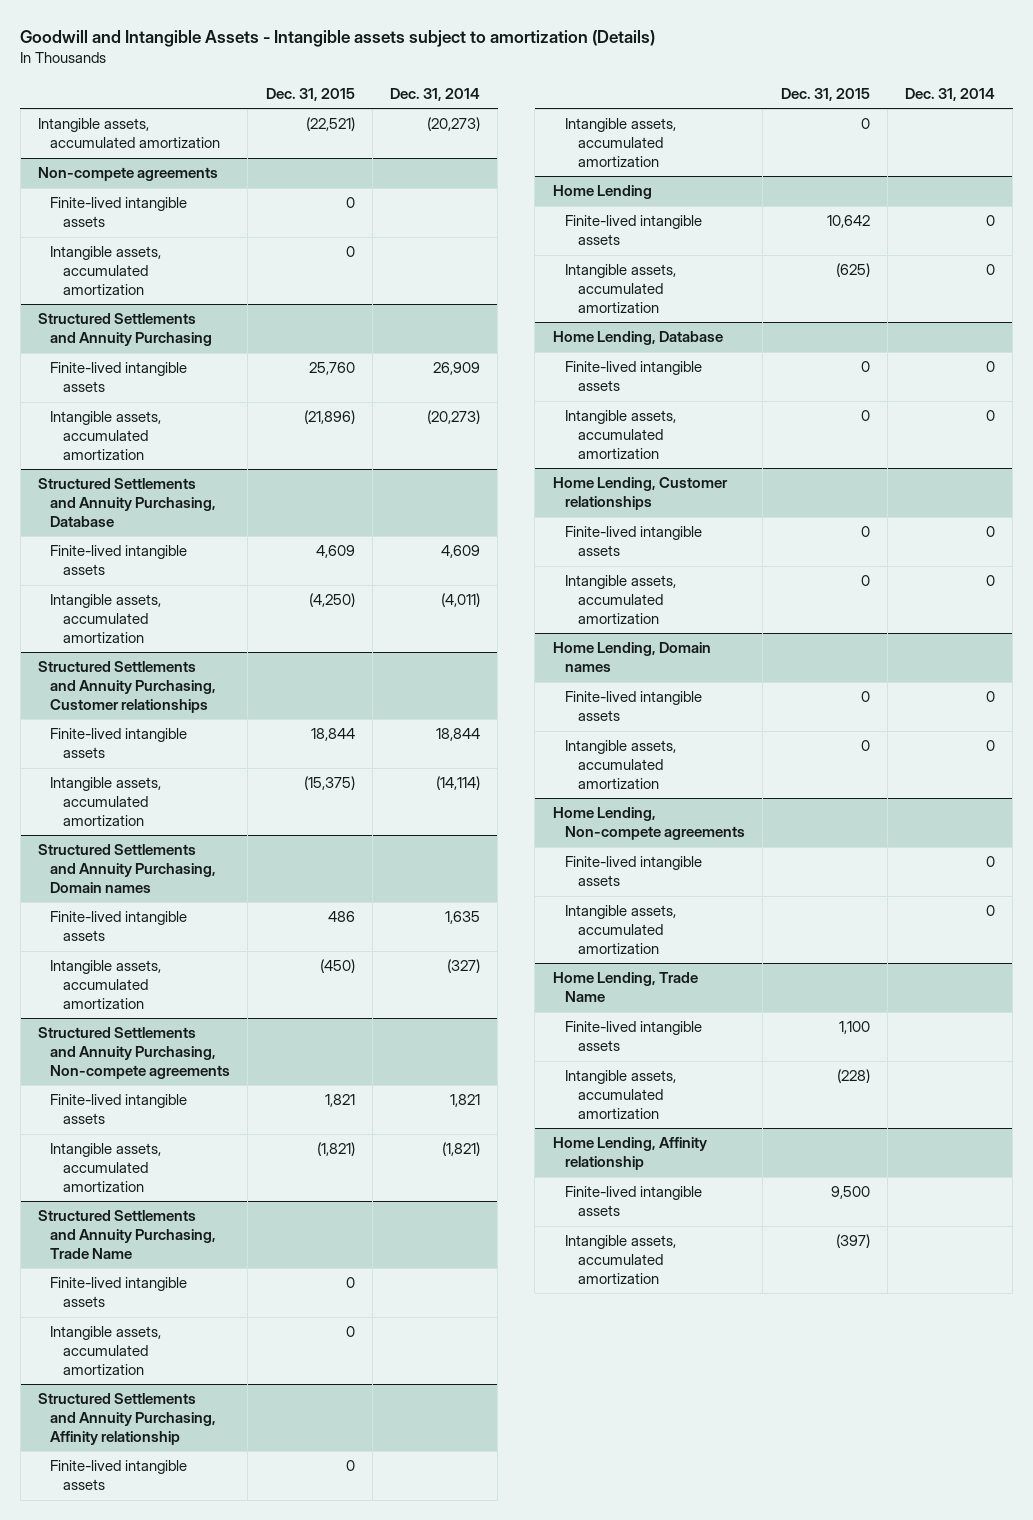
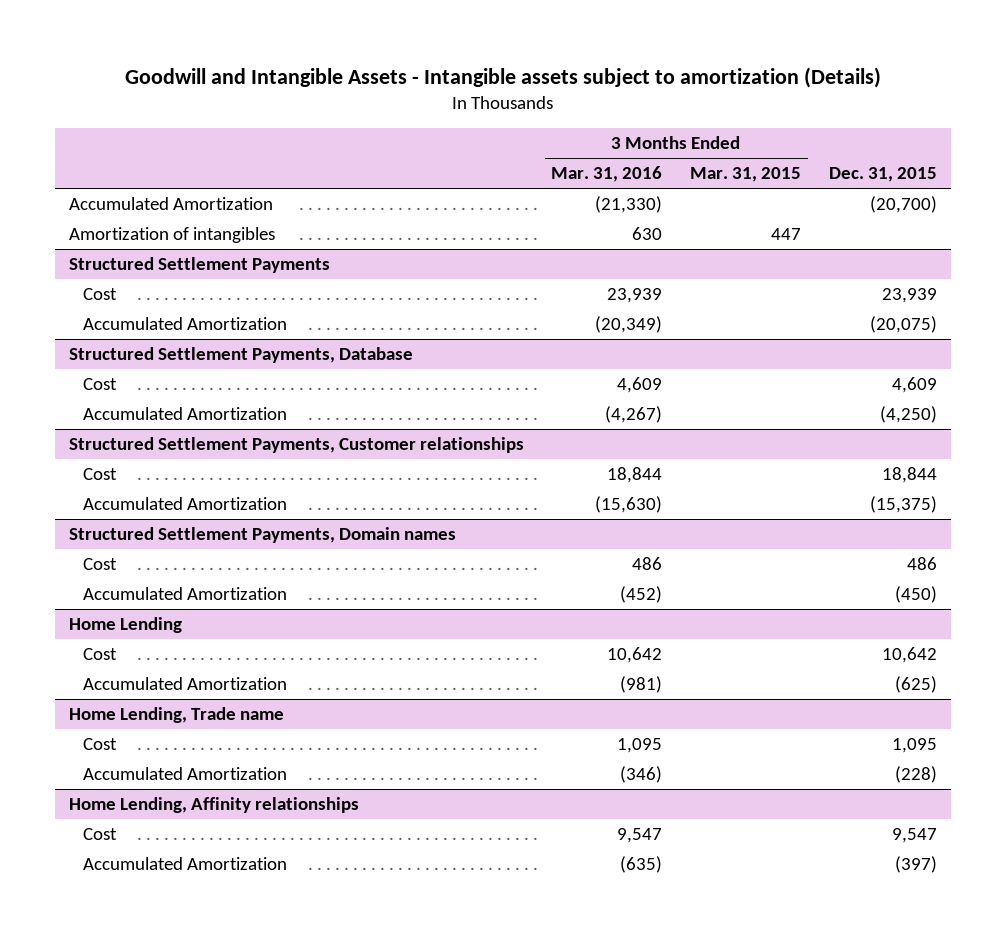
- | Dec. 31, 2015 | Dec. 31, 2014
+ | 3 Months Ended Mar. 31, 2016 | 3 Months Ended Mar. 31, 2015 | Dec. 31, 2015
- Intangible assets, accumulated amortization | (22,521) | (20,273)
- Non-compete agreements
- Finite-lived intangible assets | 0 |
- Intangible assets, accumulated amortization | 0 |
- Structured Settlements and Annuity Purchasing
- Finite-lived intangible assets | 25,760 | 26,909
- Intangible assets, accumulated amortization | (21,896) | (20,273)
- Structured Settlements and Annuity Purchasing, Database
- Finite-lived intangible assets | 4,609 | 4,609
- Intangible assets, accumulated amortization | (4,250) | (4,011)
- Structured Settlements and Annuity Purchasing, Customer relationships
- Finite-lived intangible assets | 18,844 | 18,844
- Intangible assets, accumulated amortization | (15,375) | (14,114)
- Structured Settlements and Annuity Purchasing, Domain names
- Finite-lived intangible assets | 486 | 1,635
- Intangible assets, accumulated amortization | (450) | (327)
- Structured Settlements and Annuity Purchasing, Non-compete agreements
- Finite-lived intangible assets | 1,821 | 1,821
- Intangible assets, accumulated amortization | (1,821) | (1,821)
- Structured Settlements and Annuity Purchasing, Trade Name
- Finite-lived intangible assets | 0 |
- Intangible assets, accumulated amortization | 0 |
- Structured Settlements and Annuity Purchasing, Affinity relationship
- Finite-lived intangible assets | 0 |
- Intangible assets, accumulated amortization | 0 |
+ Accumulated Amortization | (21,330) | | (20,700)
+ Amortization of intangibles | 630 | 447 |
+ Structured Settlement Payments
+ Cost | 23,939 | | 23,939
+ Accumulated Amortization | (20,349) | | (20,075)
+ Structured Settlement Payments, Database
+ Cost | 4,609 | | 4,609
+ Accumulated Amortization | (4,267) | | (4,250)
+ Structured Settlement Payments, Customer relationships
+ Cost | 18,844 | | 18,844
+ Accumulated Amortization | (15,630) | | (15,375)
+ Structured Settlement Payments, Domain names
+ Cost | 486 | | 486
+ Accumulated Amortization | (452) | | (450)
@ Home Lending
- Finite-lived intangible assets | 10,642 | 0
- Intangible assets, accumulated amortization | (625) | 0
- Home Lending, Database
- Finite-lived intangible assets | 0 | 0
- Intangible assets, accumulated amortization | 0 | 0
- Home Lending, Customer relationships
- Finite-lived intangible assets | 0 | 0
- Intangible assets, accumulated amortization | 0 | 0
- Home Lending, Domain names
- Finite-lived intangible assets | 0 | 0
- Intangible assets, accumulated amortization | 0 | 0
- Home Lending, Non-compete agreements
- Finite-lived intangible assets | | 0
- Intangible assets, accumulated amortization | | 0
- Home Lending, Trade Name
- Finite-lived intangible assets | 1,100 |
- Intangible assets, accumulated amortization | (228) |
- Home Lending, Affinity relationship
- Finite-lived intangible assets | 9,500 |
- Intangible assets, accumulated amortization | (397) |
@ Home Lending
+ Cost | 10,642 | | 10,642
+ Accumulated Amortization | (981) | | (625)
+ Home Lending, Trade name
+ Cost | 1,095 | | 1,095
+ Accumulated Amortization | (346) | | (228)
+ Home Lending, Affinity relationships
+ Cost | 9,547 | | 9,547
+ Accumulated Amortization | (635) | | (397)

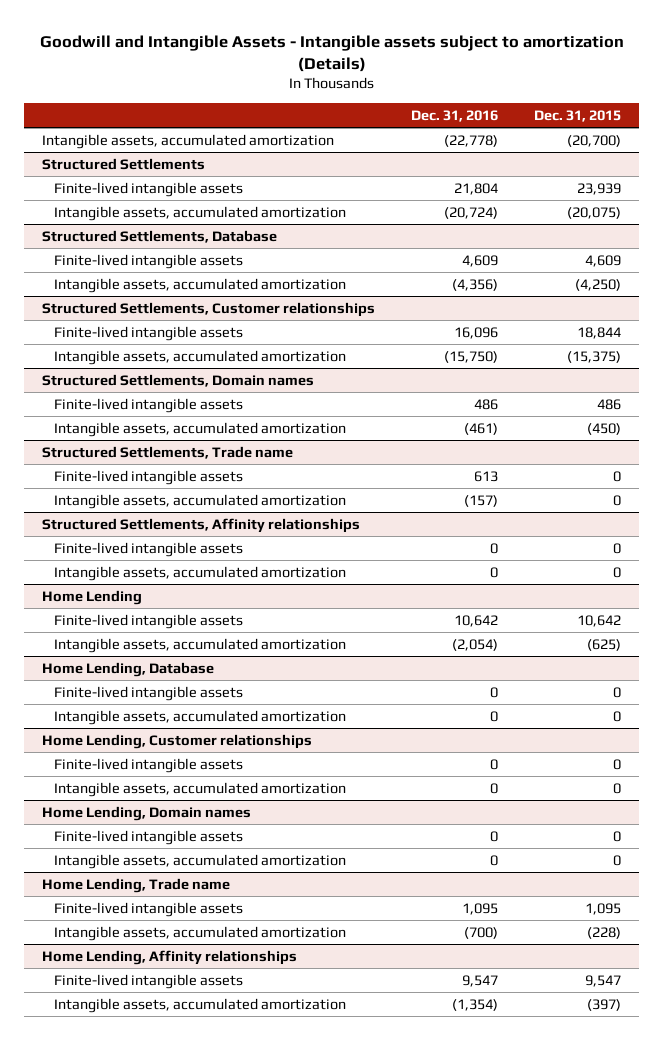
- | 3 Months Ended Mar. 31, 2016 | 3 Months Ended Mar. 31, 2015 | Dec. 31, 2015
+ | Dec. 31, 2016 | Dec. 31, 2015
- Accumulated Amortization | (21,330) | | (20,700)
- Amortization of intangibles | 630 | 447 |
- Structured Settlement Payments
- Cost | 23,939 | | 23,939
- Accumulated Amortization | (20,349) | | (20,075)
- Structured Settlement Payments, Database
- Cost | 4,609 | | 4,609
- Accumulated Amortization | (4,267) | | (4,250)
- Structured Settlement Payments, Customer relationships
- Cost | 18,844 | | 18,844
- Accumulated Amortization | (15,630) | | (15,375)
- Structured Settlement Payments, Domain names
- Cost | 486 | | 486
- Accumulated Amortization | (452) | | (450)
+ Intangible assets, accumulated amortization | (22,778) | (20,700)
+ Structured Settlements
+ Finite-lived intangible assets | 21,804 | 23,939
+ Intangible assets, accumulated amortization | (20,724) | (20,075)
+ Structured Settlements, Database
+ Finite-lived intangible assets | 4,609 | 4,609
+ Intangible assets, accumulated amortization | (4,356) | (4,250)
+ Structured Settlements, Customer relationships
+ Finite-lived intangible assets | 16,096 | 18,844
+ Intangible assets, accumulated amortization | (15,750) | (15,375)
+ Structured Settlements, Domain names
+ Finite-lived intangible assets | 486 | 486
+ Intangible assets, accumulated amortization | (461) | (450)
+ Structured Settlements, Trade name
+ Finite-lived intangible assets | 613 | 0
+ Intangible assets, accumulated amortization | (157) | 0
+ Structured Settlements, Affinity relationships
+ Finite-lived intangible assets | 0 | 0
+ Intangible assets, accumulated amortization | 0 | 0
@ Home Lending
- Cost | 10,642 | | 10,642
- Accumulated Amortization | (981) | | (625)
+ Finite-lived intangible assets | 10,642 | 10,642
+ Intangible assets, accumulated amortization | (2,054) | (625)
+ Home Lending, Database
+ Finite-lived intangible assets | 0 | 0
+ Intangible assets, accumulated amortization | 0 | 0
+ Home Lending, Customer relationships
+ Finite-lived intangible assets | 0 | 0
+ Intangible assets, accumulated amortization | 0 | 0
+ Home Lending, Domain names
+ Finite-lived intangible assets | 0 | 0
+ Intangible assets, accumulated amortization | 0 | 0
@ Home Lending, Trade name
- Cost | 1,095 | | 1,095
- Accumulated Amortization | (346) | | (228)
+ Finite-lived intangible assets | 1,095 | 1,095
+ Intangible assets, accumulated amortization | (700) | (228)
@ Home Lending, Affinity relationships
- Cost | 9,547 | | 9,547
- Accumulated Amortization | (635) | | (397)
+ Finite-lived intangible assets | 9,547 | 9,547
+ Intangible assets, accumulated amortization | (1,354) | (397)

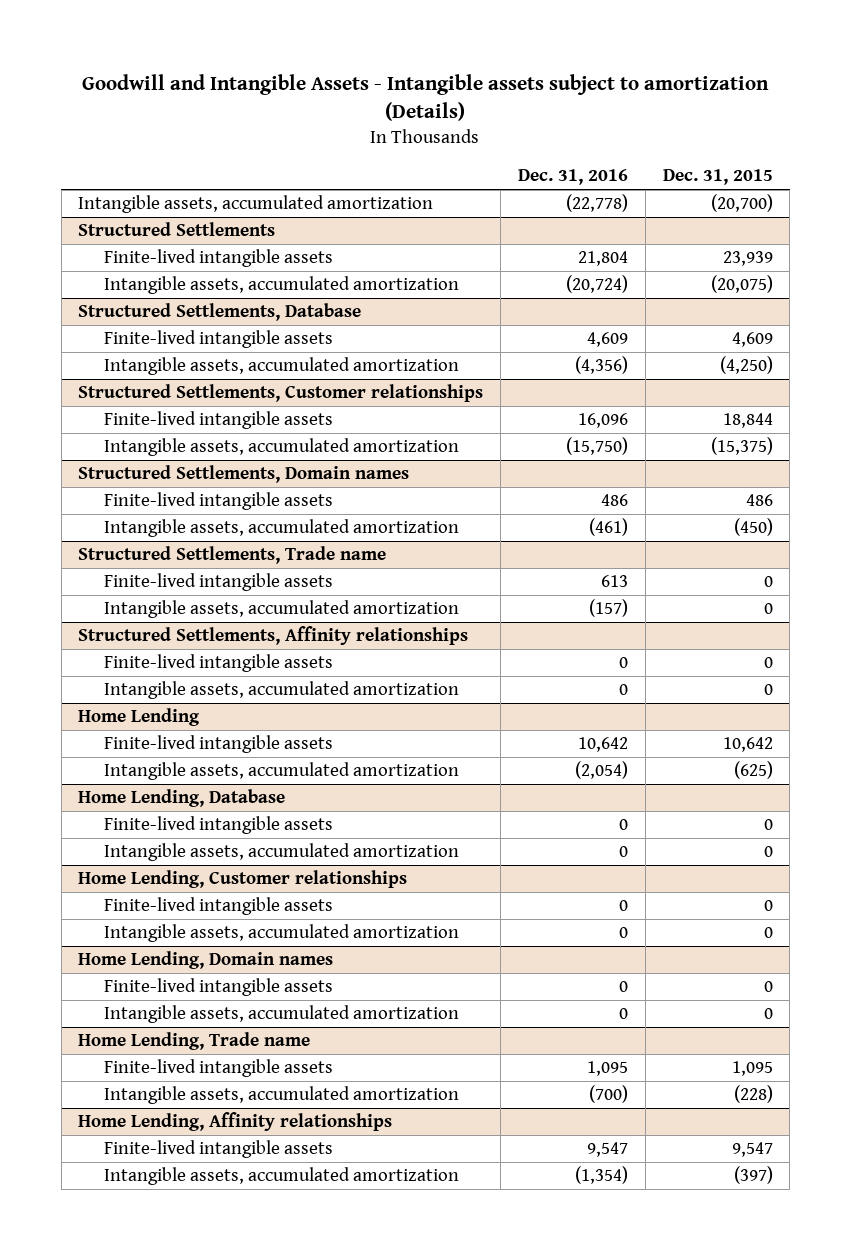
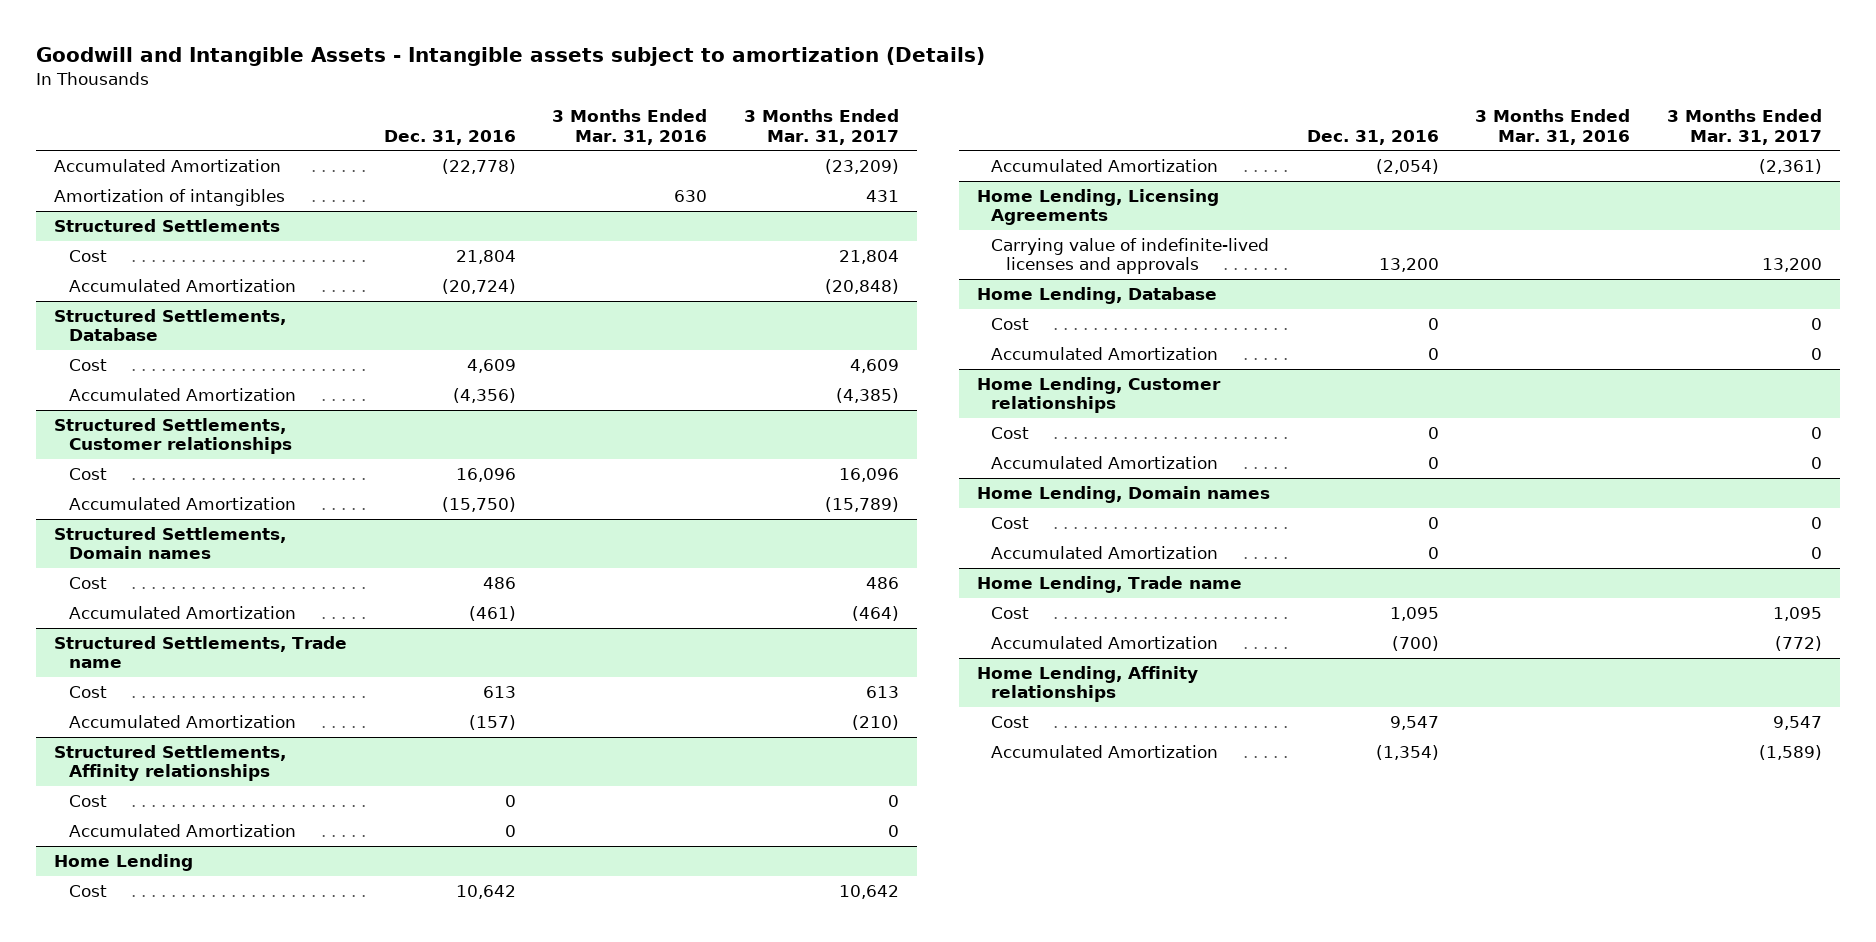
- | Dec. 31, 2016 | Dec. 31, 2015
+ | Dec. 31, 2016 | 3 Months Ended Mar. 31, 2016 | 3 Months Ended Mar. 31, 2017
- Intangible assets, accumulated amortization | (22,778) | (20,700)
+ Accumulated Amortization | (22,778) | | (23,209)
+ Amortization of intangibles | | 630 | 431
@ Structured Settlements
- Finite-lived intangible assets | 21,804 | 23,939
- Intangible assets, accumulated amortization | (20,724) | (20,075)
+ Cost | 21,804 | | 21,804
+ Accumulated Amortization | (20,724) | | (20,848)
@ Structured Settlements, Database
- Finite-lived intangible assets | 4,609 | 4,609
- Intangible assets, accumulated amortization | (4,356) | (4,250)
+ Cost | 4,609 | | 4,609
+ Accumulated Amortization | (4,356) | | (4,385)
@ Structured Settlements, Customer relationships
- Finite-lived intangible assets | 16,096 | 18,844
- Intangible assets, accumulated amortization | (15,750) | (15,375)
+ Cost | 16,096 | | 16,096
+ Accumulated Amortization | (15,750) | | (15,789)
@ Structured Settlements, Domain names
- Finite-lived intangible assets | 486 | 486
- Intangible assets, accumulated amortization | (461) | (450)
+ Cost | 486 | | 486
+ Accumulated Amortization | (461) | | (464)
@ Structured Settlements, Trade name
- Finite-lived intangible assets | 613 | 0
- Intangible assets, accumulated amortization | (157) | 0
+ Cost | 613 | | 613
+ Accumulated Amortization | (157) | | (210)
@ Structured Settlements, Affinity relationships
- Finite-lived intangible assets | 0 | 0
- Intangible assets, accumulated amortization | 0 | 0
+ Cost | 0 | | 0
+ Accumulated Amortization | 0 | | 0
@ Home Lending
- Finite-lived intangible assets | 10,642 | 10,642
- Intangible assets, accumulated amortization | (2,054) | (625)
+ Cost | 10,642 | | 10,642
+ Accumulated Amortization | (2,054) | | (2,361)
+ Home Lending, Licensing Agreements
+ Carrying value of indefinite-lived licenses and approvals | 13,200 | | 13,200
@ Home Lending, Database
- Finite-lived intangible assets | 0 | 0
- Intangible assets, accumulated amortization | 0 | 0
+ Cost | 0 | | 0
+ Accumulated Amortization | 0 | | 0
@ Home Lending, Customer relationships
- Finite-lived intangible assets | 0 | 0
- Intangible assets, accumulated amortization | 0 | 0
+ Cost | 0 | | 0
+ Accumulated Amortization | 0 | | 0
@ Home Lending, Domain names
- Finite-lived intangible assets | 0 | 0
- Intangible assets, accumulated amortization | 0 | 0
+ Cost | 0 | | 0
+ Accumulated Amortization | 0 | | 0
@ Home Lending, Trade name
- Finite-lived intangible assets | 1,095 | 1,095
- Intangible assets, accumulated amortization | (700) | (228)
+ Cost | 1,095 | | 1,095
+ Accumulated Amortization | (700) | | (772)
@ Home Lending, Affinity relationships
- Finite-lived intangible assets | 9,547 | 9,547
- Intangible assets, accumulated amortization | (1,354) | (397)
+ Cost | 9,547 | | 9,547
+ Accumulated Amortization | (1,354) | | (1,589)

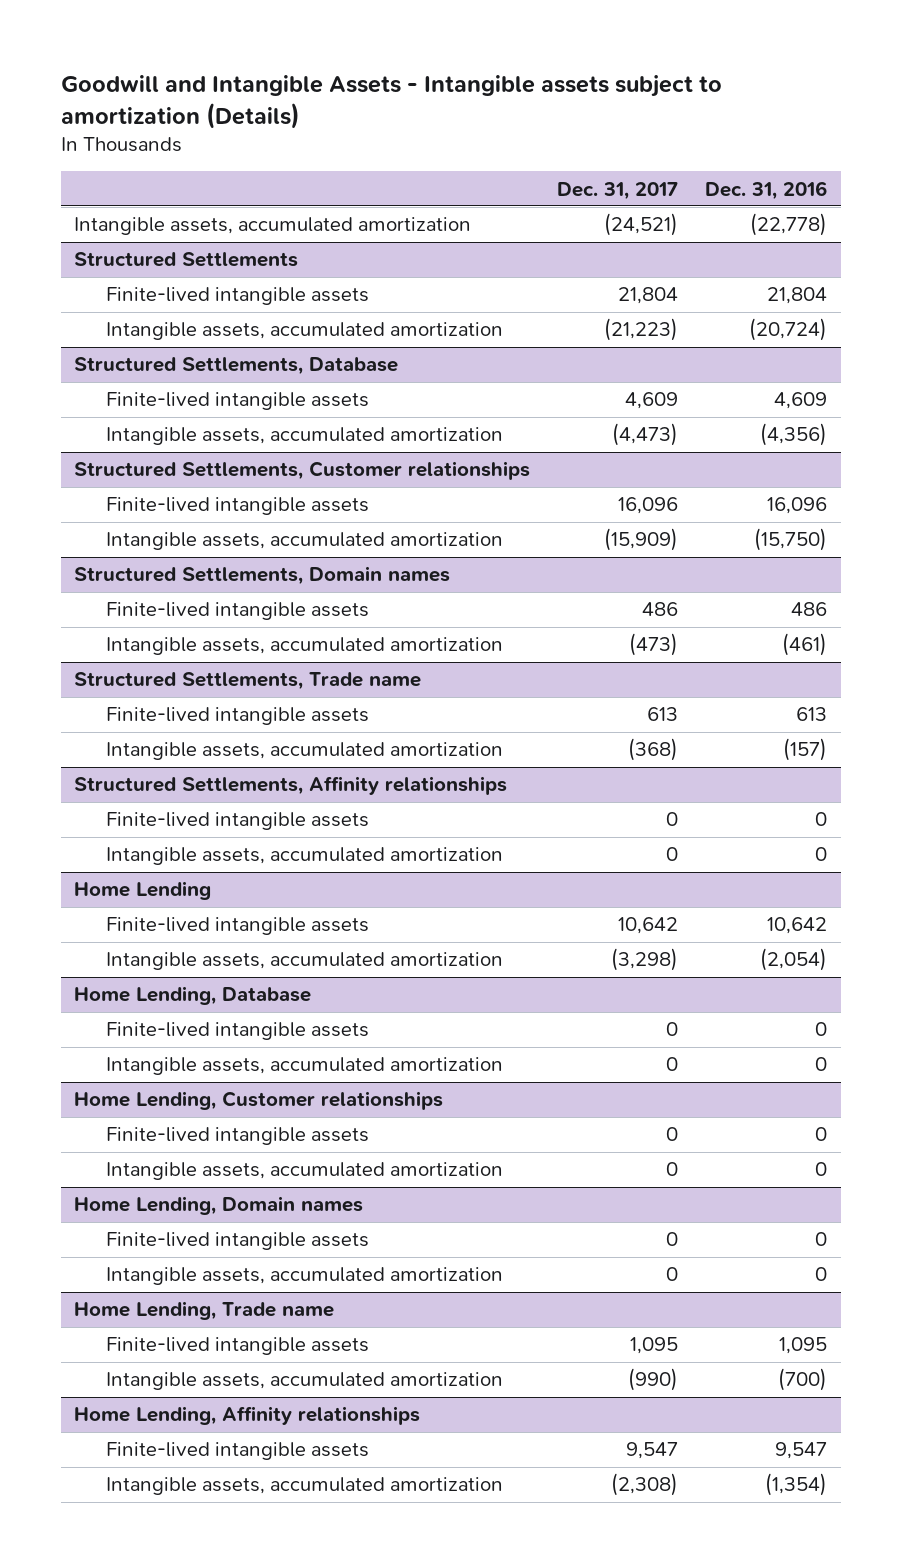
- | Dec. 31, 2016 | 3 Months Ended Mar. 31, 2016 | 3 Months Ended Mar. 31, 2017
+ | Dec. 31, 2017 | Dec. 31, 2016
- Accumulated Amortization | (22,778) | | (23,209)
- Amortization of intangibles | | 630 | 431
+ Intangible assets, accumulated amortization | (24,521) | (22,778)
@ Structured Settlements
- Cost | 21,804 | | 21,804
- Accumulated Amortization | (20,724) | | (20,848)
+ Finite-lived intangible assets | 21,804 | 21,804
+ Intangible assets, accumulated amortization | (21,223) | (20,724)
@ Structured Settlements, Database
- Cost | 4,609 | | 4,609
- Accumulated Amortization | (4,356) | | (4,385)
+ Finite-lived intangible assets | 4,609 | 4,609
+ Intangible assets, accumulated amortization | (4,473) | (4,356)
@ Structured Settlements, Customer relationships
- Cost | 16,096 | | 16,096
- Accumulated Amortization | (15,750) | | (15,789)
+ Finite-lived intangible assets | 16,096 | 16,096
+ Intangible assets, accumulated amortization | (15,909) | (15,750)
@ Structured Settlements, Domain names
- Cost | 486 | | 486
- Accumulated Amortization | (461) | | (464)
+ Finite-lived intangible assets | 486 | 486
+ Intangible assets, accumulated amortization | (473) | (461)
@ Structured Settlements, Trade name
- Cost | 613 | | 613
- Accumulated Amortization | (157) | | (210)
+ Finite-lived intangible assets | 613 | 613
+ Intangible assets, accumulated amortization | (368) | (157)
@ Structured Settlements, Affinity relationships
- Cost | 0 | | 0
- Accumulated Amortization | 0 | | 0
+ Finite-lived intangible assets | 0 | 0
+ Intangible assets, accumulated amortization | 0 | 0
@ Home Lending
- Cost | 10,642 | | 10,642
- Accumulated Amortization | (2,054) | | (2,361)
- Home Lending, Licensing Agreements
- Carrying value of indefinite-lived licenses and approvals | 13,200 | | 13,200
@ Home Lending
+ Finite-lived intangible assets | 10,642 | 10,642
+ Intangible assets, accumulated amortization | (3,298) | (2,054)
@ Home Lending, Database
- Cost | 0 | | 0
- Accumulated Amortization | 0 | | 0
+ Finite-lived intangible assets | 0 | 0
+ Intangible assets, accumulated amortization | 0 | 0
@ Home Lending, Customer relationships
- Cost | 0 | | 0
- Accumulated Amortization | 0 | | 0
+ Finite-lived intangible assets | 0 | 0
+ Intangible assets, accumulated amortization | 0 | 0
@ Home Lending, Domain names
- Cost | 0 | | 0
- Accumulated Amortization | 0 | | 0
+ Finite-lived intangible assets | 0 | 0
+ Intangible assets, accumulated amortization | 0 | 0
@ Home Lending, Trade name
- Cost | 1,095 | | 1,095
- Accumulated Amortization | (700) | | (772)
+ Finite-lived intangible assets | 1,095 | 1,095
+ Intangible assets, accumulated amortization | (990) | (700)
@ Home Lending, Affinity relationships
- Cost | 9,547 | | 9,547
- Accumulated Amortization | (1,354) | | (1,589)
+ Finite-lived intangible assets | 9,547 | 9,547
+ Intangible assets, accumulated amortization | (2,308) | (1,354)

